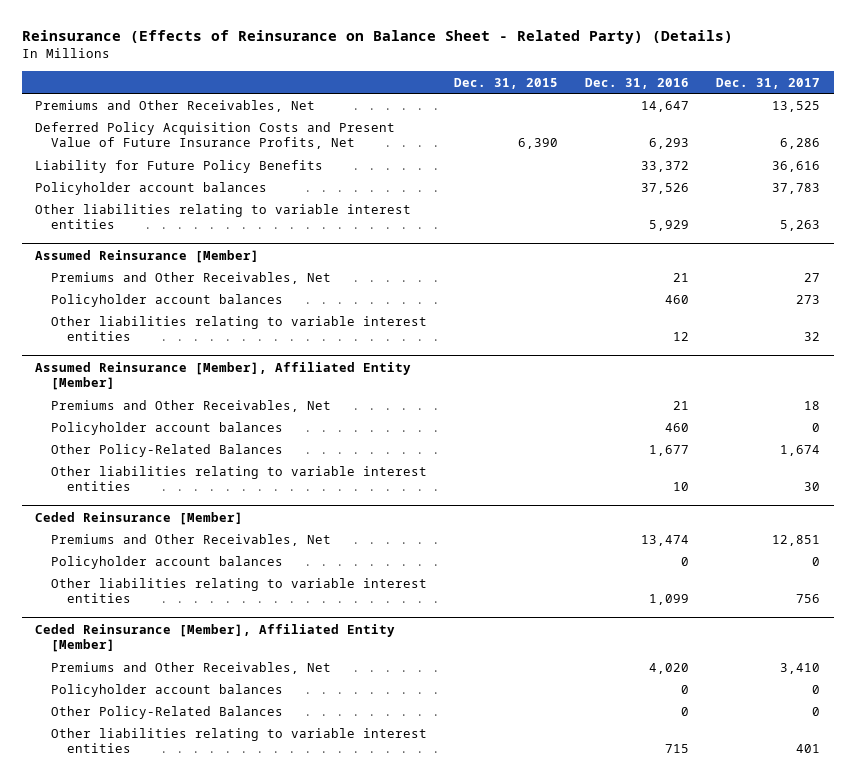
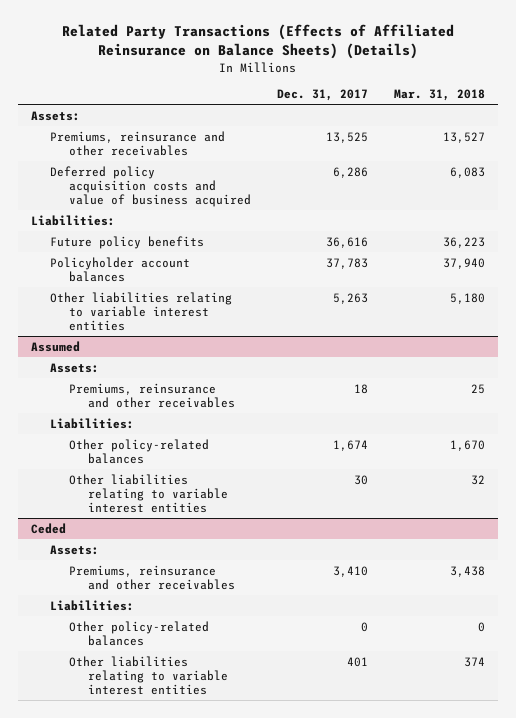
- Reinsurance (Effects of Reinsurance on Balance Sheet - Related Party) (Details)
+ Related Party Transactions (Effects of Affiliated Reinsurance on Balance Sheets) (Details)
- | Dec. 31, 2015 | Dec. 31, 2016 | Dec. 31, 2017
+ | Dec. 31, 2017 | Mar. 31, 2018
- Premiums and Other Receivables, Net | | 14,647 | 13,525
- Deferred Policy Acquisition Costs and Present Value of Future Insurance Profits, Net | 6,390 | 6,293 | 6,286
- Liability for Future Policy Benefits | | 33,372 | 36,616
+ Assets:
+ Premiums, reinsurance and other receivables | 13,525 | 13,527
+ Deferred policy acquisition costs and value of business acquired | 6,286 | 6,083
+ Liabilities:
+ Future policy benefits | 36,616 | 36,223
- Assumed Reinsurance [Member]
- Premiums and Other Receivables, Net | | 21 | 27
- Policyholder account balances | | 460 | 273
- Other liabilities relating to variable interest entities | | 12 | 32
- Assumed Reinsurance [Member], Affiliated Entity [Member]
- Premiums and Other Receivables, Net | | 21 | 18
- Policyholder account balances | | 460 | 0
- Other Policy-Related Balances | | 1,677 | 1,674
+ Assumed
+ Assets:
+ Premiums, reinsurance and other receivables | 18 | 25
+ Liabilities:
+ Other policy-related balances | 1,674 | 1,670
- Ceded Reinsurance [Member]
- Premiums and Other Receivables, Net | | 13,474 | 12,851
- Policyholder account balances | | 0 | 0
- Other liabilities relating to variable interest entities | | 1,099 | 756
- Ceded Reinsurance [Member], Affiliated Entity [Member]
- Premiums and Other Receivables, Net | | 4,020 | 3,410
- Policyholder account balances | | 0 | 0
- Other Policy-Related Balances | | 0 | 0
+ Ceded
+ Assets:
+ Premiums, reinsurance and other receivables | 3,410 | 3,438
+ Liabilities:
+ Other policy-related balances | 0 | 0

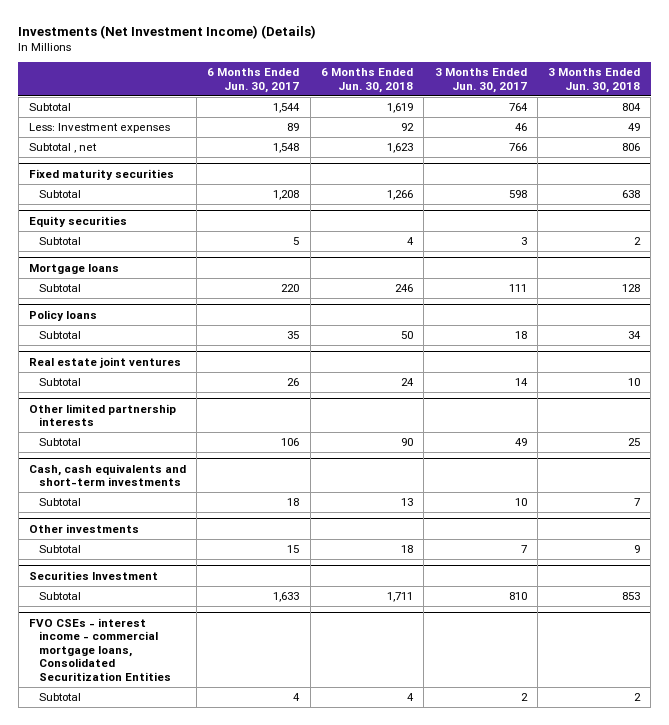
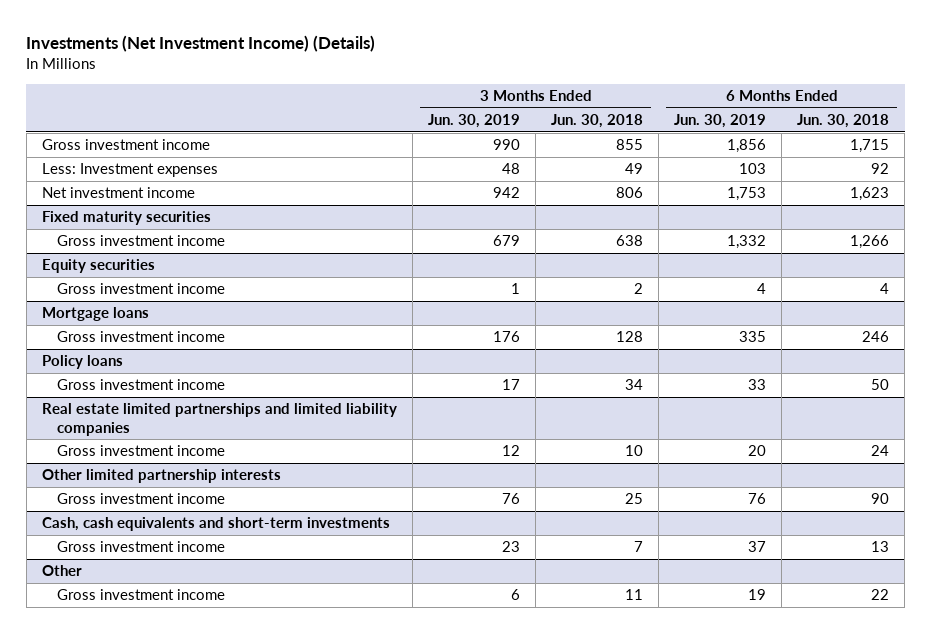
- | 6 Months Ended Jun. 30, 2017 | 6 Months Ended Jun. 30, 2018 | 3 Months Ended Jun. 30, 2017 | 3 Months Ended Jun. 30, 2018
+ | 3 Months Ended Jun. 30, 2019 | 3 Months Ended Jun. 30, 2018 | 6 Months Ended Jun. 30, 2019 | 6 Months Ended Jun. 30, 2018
- Subtotal | 1,544 | 1,619 | 764 | 804
+ Gross investment income | 990 | 855 | 1,856 | 1,715
- Subtotal , net | 1,548 | 1,623 | 766 | 806
+ Net investment income | 942 | 806 | 1,753 | 1,623
@ Fixed maturity securities
- Subtotal | 1,208 | 1,266 | 598 | 638
+ Gross investment income | 679 | 638 | 1,332 | 1,266
@ Equity securities
- Subtotal | 5 | 4 | 3 | 2
+ Gross investment income | 1 | 2 | 4 | 4
@ Mortgage loans
- Subtotal | 220 | 246 | 111 | 128
+ Gross investment income | 176 | 128 | 335 | 246
@ Policy loans
- Subtotal | 35 | 50 | 18 | 34
- Real estate joint ventures
- Subtotal | 26 | 24 | 14 | 10
@ Policy loans
+ Gross investment income | 17 | 34 | 33 | 50
+ Real estate limited partnerships and limited liability companies
+ Gross investment income | 12 | 10 | 20 | 24
@ Other limited partnership interests
- Subtotal | 106 | 90 | 49 | 25
+ Gross investment income | 76 | 25 | 76 | 90
@ Cash, cash equivalents and short-term investments
- Subtotal | 18 | 13 | 10 | 7
- Other investments
- Subtotal | 15 | 18 | 7 | 9
- Securities Investment
- Subtotal | 1,633 | 1,711 | 810 | 853
- FVO CSEs - interest income - commercial mortgage loans, Consolidated Securitization Entities
- Subtotal | 4 | 4 | 2 | 2
@ Cash, cash equivalents and short-term investments
+ Gross investment income | 23 | 7 | 37 | 13
+ Other
+ Gross investment income | 6 | 11 | 19 | 22

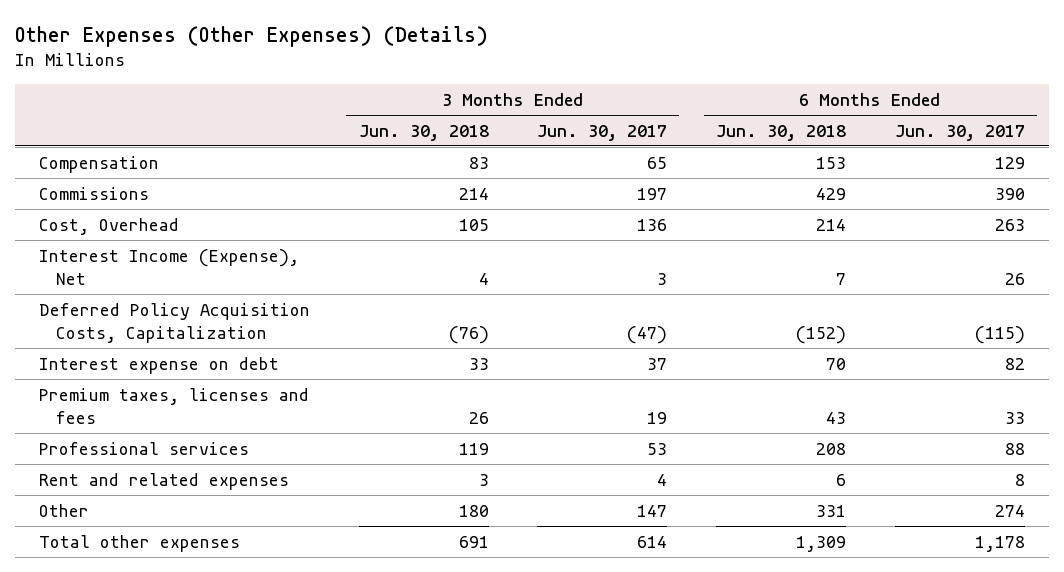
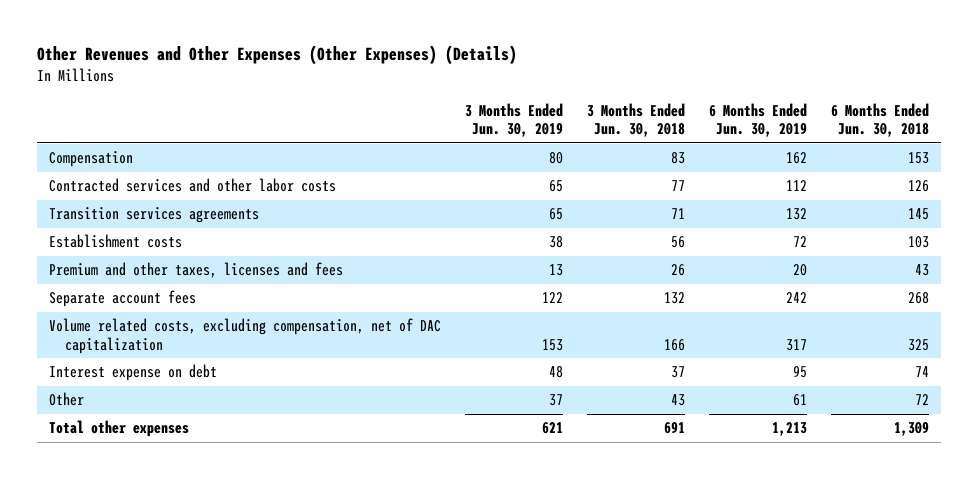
- Other Expenses (Other Expenses) (Details)
+ Other Revenues and Other Expenses (Other Expenses) (Details)
- | 3 Months Ended Jun. 30, 2018 | 3 Months Ended Jun. 30, 2017 | 6 Months Ended Jun. 30, 2018 | 6 Months Ended Jun. 30, 2017
+ | 3 Months Ended Jun. 30, 2019 | 3 Months Ended Jun. 30, 2018 | 6 Months Ended Jun. 30, 2019 | 6 Months Ended Jun. 30, 2018
- Commissions | 214 | 197 | 429 | 390
- Cost, Overhead | 105 | 136 | 214 | 263
- Interest Income (Expense), Net | 4 | 3 | 7 | 26
- Deferred Policy Acquisition Costs, Capitalization | (76) | (47) | (152) | (115)
- Interest expense on debt | 33 | 37 | 70 | 82
- Premium taxes, licenses and fees | 26 | 19 | 43 | 33
- Professional services | 119 | 53 | 208 | 88
- Rent and related expenses | 3 | 4 | 6 | 8
- Other | 180 | 147 | 331 | 274
+ Contracted services and other labor costs | 65 | 77 | 112 | 126
+ Transition services agreements | 65 | 71 | 132 | 145
+ Establishment costs | 38 | 56 | 72 | 103
+ Premium and other taxes, licenses and fees | 13 | 26 | 20 | 43
+ Separate account fees | 122 | 132 | 242 | 268
+ Volume related costs, excluding compensation, net of DAC capitalization | 153 | 166 | 317 | 325
+ Interest expense on debt | 48 | 37 | 95 | 74
+ Other | 37 | 43 | 61 | 72

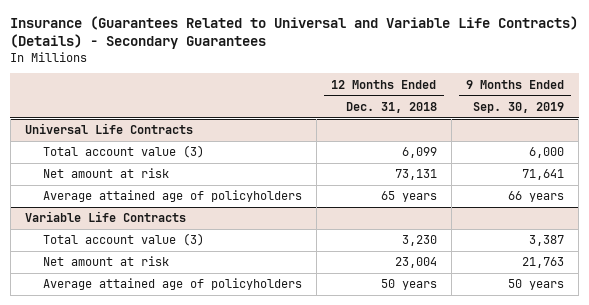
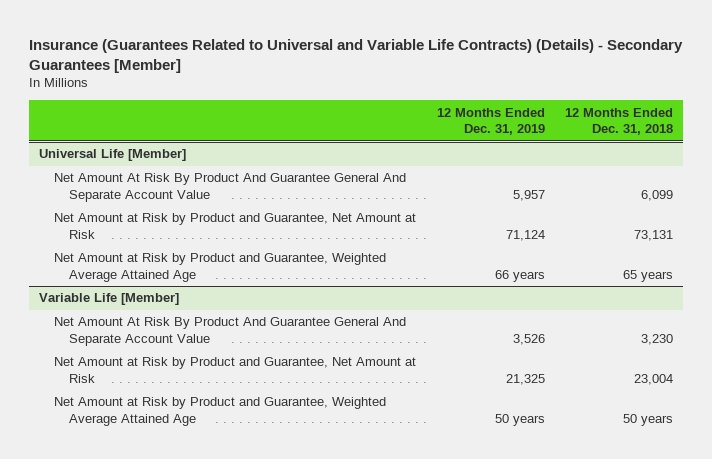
- Insurance (Guarantees Related to Universal and Variable Life Contracts) (Details) - Secondary Guarantees
+ Insurance (Guarantees Related to Universal and Variable Life Contracts) (Details) - Secondary Guarantees [Member]
- | 12 Months Ended Dec. 31, 2018 | 9 Months Ended Sep. 30, 2019
+ | 12 Months Ended Dec. 31, 2019 | 12 Months Ended Dec. 31, 2018
- Universal Life Contracts
- Total account value (3) | 6,099 | 6,000
- Net amount at risk | 73,131 | 71,641
- Average attained age of policyholders | 65 years | 66 years
- Variable Life Contracts
- Total account value (3) | 3,230 | 3,387
- Net amount at risk | 23,004 | 21,763
- Average attained age of policyholders | 50 years | 50 years
+ Universal Life [Member]
+ Net Amount At Risk By Product And Guarantee General And Separate Account Value | 5,957 | 6,099
+ Net Amount at Risk by Product and Guarantee, Net Amount at Risk | 71,124 | 73,131
+ Net Amount at Risk by Product and Guarantee, Weighted Average Attained Age | 66 years | 65 years
+ Variable Life [Member]
+ Net Amount At Risk By Product And Guarantee General And Separate Account Value | 3,526 | 3,230
+ Net Amount at Risk by Product and Guarantee, Net Amount at Risk | 21,325 | 23,004
+ Net Amount at Risk by Product and Guarantee, Weighted Average Attained Age | 50 years | 50 years

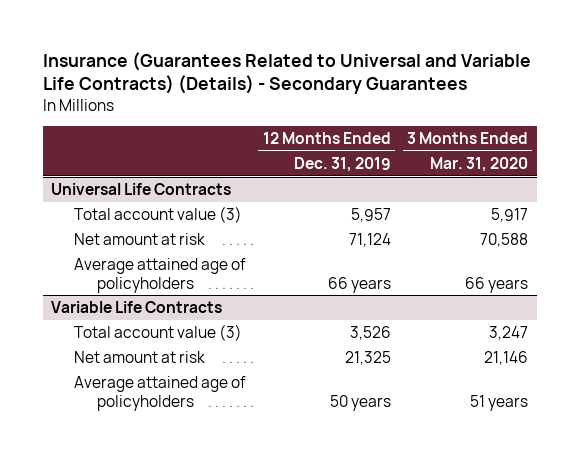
- Insurance (Guarantees Related to Universal and Variable Life Contracts) (Details) - Secondary Guarantees [Member]
+ Insurance (Guarantees Related to Universal and Variable Life Contracts) (Details) - Secondary Guarantees
- | 12 Months Ended Dec. 31, 2019 | 12 Months Ended Dec. 31, 2018
+ | 12 Months Ended Dec. 31, 2019 | 3 Months Ended Mar. 31, 2020
- Universal Life [Member]
- Net Amount At Risk By Product And Guarantee General And Separate Account Value | 5,957 | 6,099
- Net Amount at Risk by Product and Guarantee, Net Amount at Risk | 71,124 | 73,131
- Net Amount at Risk by Product and Guarantee, Weighted Average Attained Age | 66 years | 65 years
- Variable Life [Member]
- Net Amount At Risk By Product And Guarantee General And Separate Account Value | 3,526 | 3,230
- Net Amount at Risk by Product and Guarantee, Net Amount at Risk | 21,325 | 23,004
- Net Amount at Risk by Product and Guarantee, Weighted Average Attained Age | 50 years | 50 years
+ Universal Life Contracts
+ Total account value (3) | 5,957 | 5,917
+ Net amount at risk | 71,124 | 70,588
+ Average attained age of policyholders | 66 years | 66 years
+ Variable Life Contracts
+ Total account value (3) | 3,526 | 3,247
+ Net amount at risk | 21,325 | 21,146
+ Average attained age of policyholders | 50 years | 51 years

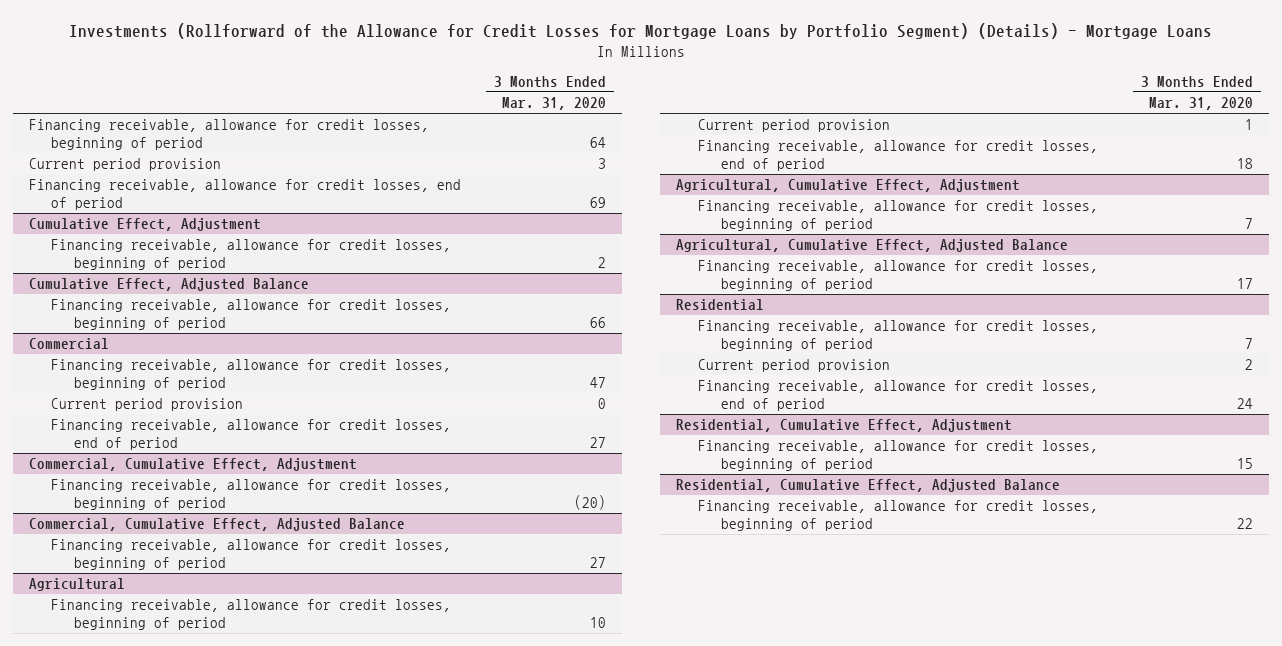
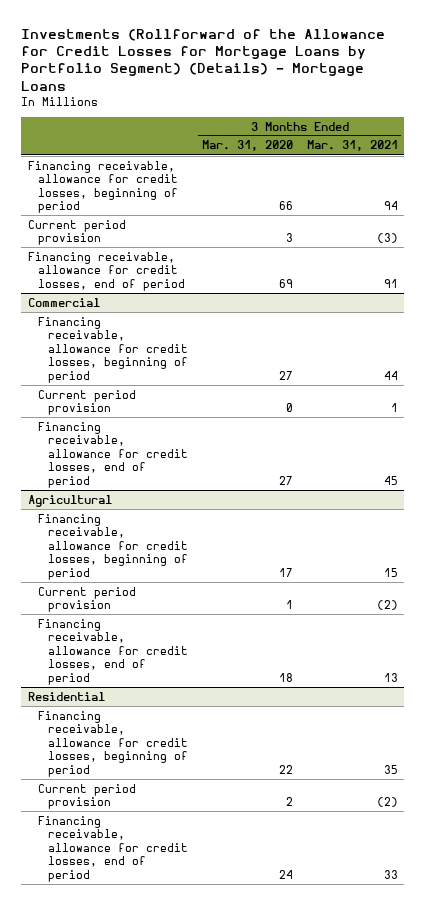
- | 3 Months Ended Mar. 31, 2020
+ | 3 Months Ended Mar. 31, 2020 | 3 Months Ended Mar. 31, 2021
- Financing receivable, allowance for credit losses, beginning of period | 64
+ Financing receivable, allowance for credit losses, beginning of period | 66 | 94
- Cumulative Effect, Adjustment
- Financing receivable, allowance for credit losses, beginning of period | 2
- Cumulative Effect, Adjusted Balance
- Financing receivable, allowance for credit losses, beginning of period | 66
@ Commercial
- Financing receivable, allowance for credit losses, beginning of period | 47
+ Financing receivable, allowance for credit losses, beginning of period | 27 | 44
- Commercial, Cumulative Effect, Adjustment
- Financing receivable, allowance for credit losses, beginning of period | (20)
- Commercial, Cumulative Effect, Adjusted Balance
- Financing receivable, allowance for credit losses, beginning of period | 27
@ Agricultural
- Financing receivable, allowance for credit losses, beginning of period | 10
+ Financing receivable, allowance for credit losses, beginning of period | 17 | 15
- Agricultural, Cumulative Effect, Adjustment
- Financing receivable, allowance for credit losses, beginning of period | 7
- Agricultural, Cumulative Effect, Adjusted Balance
- Financing receivable, allowance for credit losses, beginning of period | 17
@ Residential
- Financing receivable, allowance for credit losses, beginning of period | 7
+ Financing receivable, allowance for credit losses, beginning of period | 22 | 35
- Residential, Cumulative Effect, Adjustment
- Financing receivable, allowance for credit losses, beginning of period | 15
- Residential, Cumulative Effect, Adjusted Balance
- Financing receivable, allowance for credit losses, beginning of period | 22

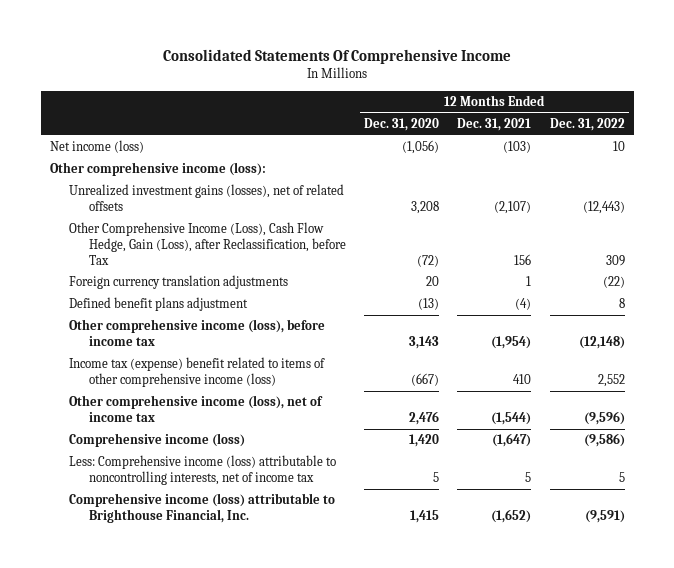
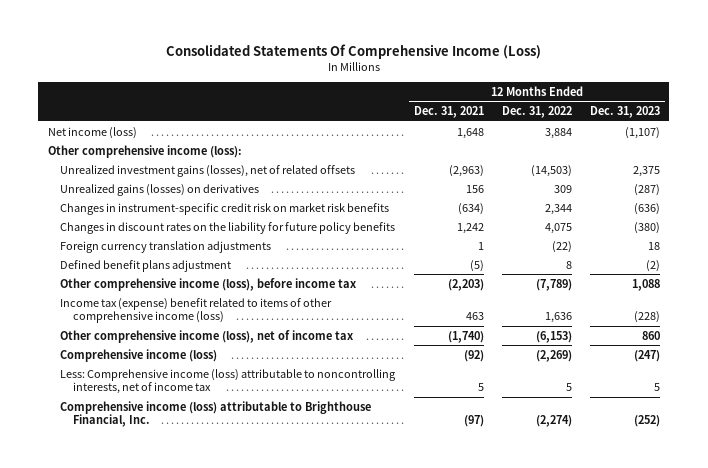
- Consolidated Statements Of Comprehensive Income
+ Consolidated Statements Of Comprehensive Income (Loss)
- | 12 Months Ended Dec. 31, 2020 | 12 Months Ended Dec. 31, 2021 | 12 Months Ended Dec. 31, 2022
+ | 12 Months Ended Dec. 31, 2021 | 12 Months Ended Dec. 31, 2022 | 12 Months Ended Dec. 31, 2023
- Net income (loss) | (1,056) | (103) | 10
+ Net income (loss) | 1,648 | 3,884 | (1,107)
- Unrealized investment gains (losses), net of related offsets | 3,208 | (2,107) | (12,443)
- Other Comprehensive Income (Loss), Cash Flow Hedge, Gain (Loss), after Reclassification, before Tax | (72) | 156 | 309
+ Unrealized investment gains (losses), net of related offsets | (2,963) | (14,503) | 2,375
+ Unrealized gains (losses) on derivatives | 156 | 309 | (287)
+ Changes in instrument-specific credit risk on market risk benefits | (634) | 2,344 | (636)
+ Changes in discount rates on the liability for future policy benefits | 1,242 | 4,075 | (380)
- Defined benefit plans adjustment | (13) | (4) | 8
- Other comprehensive income (loss), before income tax | 3,143 | (1,954) | (12,148)
- Income tax (expense) benefit related to items of other comprehensive income (loss) | (667) | 410 | 2,552
- Other comprehensive income (loss), net of income tax | 2,476 | (1,544) | (9,596)
- Comprehensive income (loss) | 1,420 | (1,647) | (9,586)
+ Defined benefit plans adjustment | (5) | 8 | (2)
+ Other comprehensive income (loss), before income tax | (2,203) | (7,789) | 1,088
+ Income tax (expense) benefit related to items of other comprehensive income (loss) | 463 | 1,636 | (228)
+ Other comprehensive income (loss), net of income tax | (1,740) | (6,153) | 860
+ Comprehensive income (loss) | (92) | (2,269) | (247)
- Comprehensive income (loss) attributable to Brighthouse Financial, Inc. | 1,415 | (1,652) | (9,591)
+ Comprehensive income (loss) attributable to Brighthouse Financial, Inc. | (97) | (2,274) | (252)

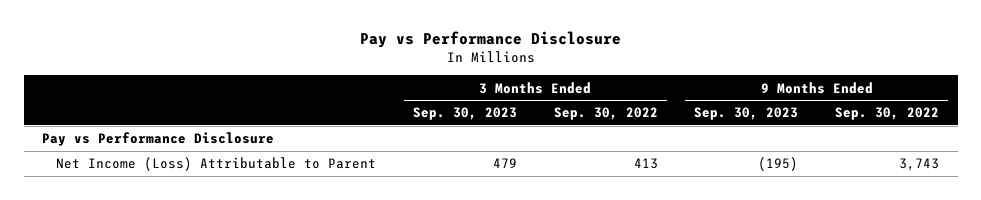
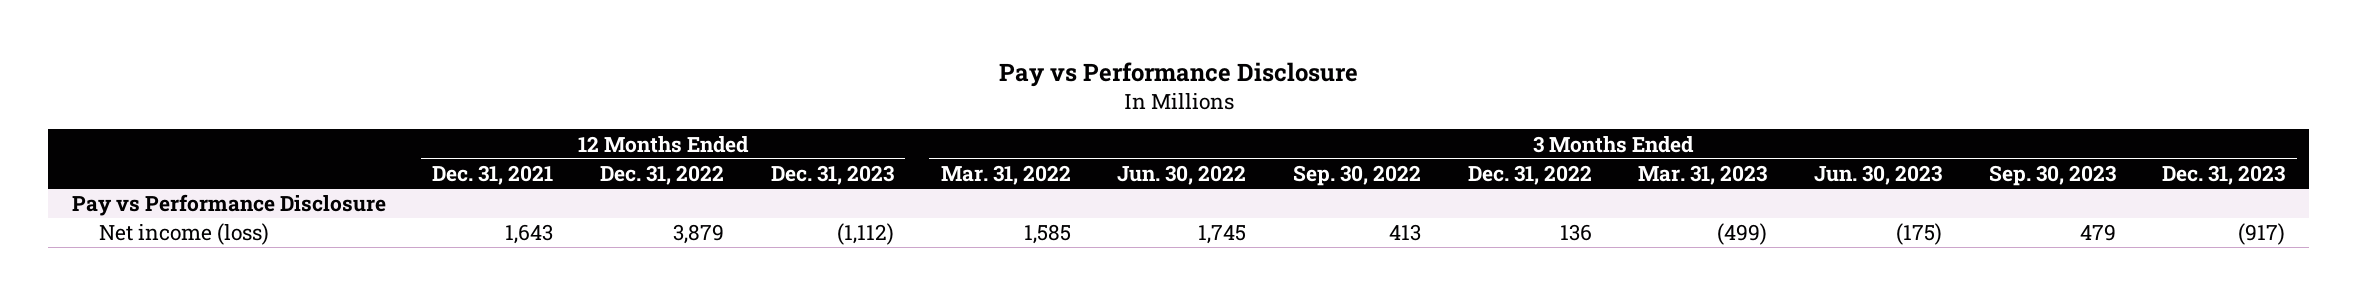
- | 3 Months Ended Sep. 30, 2023 | 3 Months Ended Sep. 30, 2022 | 9 Months Ended Sep. 30, 2023 | 9 Months Ended Sep. 30, 2022
+ | 12 Months Ended Dec. 31, 2021 | 12 Months Ended Dec. 31, 2022 | 12 Months Ended Dec. 31, 2023 | 3 Months Ended Mar. 31, 2022 | 3 Months Ended Jun. 30, 2022 | 3 Months Ended Sep. 30, 2022 | 3 Months Ended Dec. 31, 2022 | 3 Months Ended Mar. 31, 2023 | 3 Months Ended Jun. 30, 2023 | 3 Months Ended Sep. 30, 2023 | 3 Months Ended Dec. 31, 2023
- Net Income (Loss) Attributable to Parent | 479 | 413 | (195) | 3,743
+ Net income (loss) | 1,643 | 3,879 | (1,112) | 1,585 | 1,745 | 413 | 136 | (499) | (175) | 479 | (917)

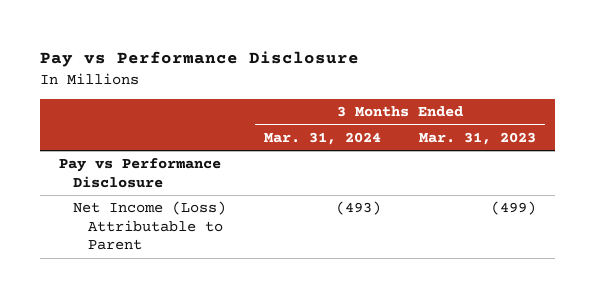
- | 12 Months Ended Dec. 31, 2021 | 12 Months Ended Dec. 31, 2022 | 12 Months Ended Dec. 31, 2023 | 3 Months Ended Mar. 31, 2022 | 3 Months Ended Jun. 30, 2022 | 3 Months Ended Sep. 30, 2022 | 3 Months Ended Dec. 31, 2022 | 3 Months Ended Mar. 31, 2023 | 3 Months Ended Jun. 30, 2023 | 3 Months Ended Sep. 30, 2023 | 3 Months Ended Dec. 31, 2023
+ | 3 Months Ended Mar. 31, 2024 | 3 Months Ended Mar. 31, 2023
- Net income (loss) | 1,643 | 3,879 | (1,112) | 1,585 | 1,745 | 413 | 136 | (499) | (175) | 479 | (917)
+ Net Income (Loss) Attributable to Parent | (493) | (499)

